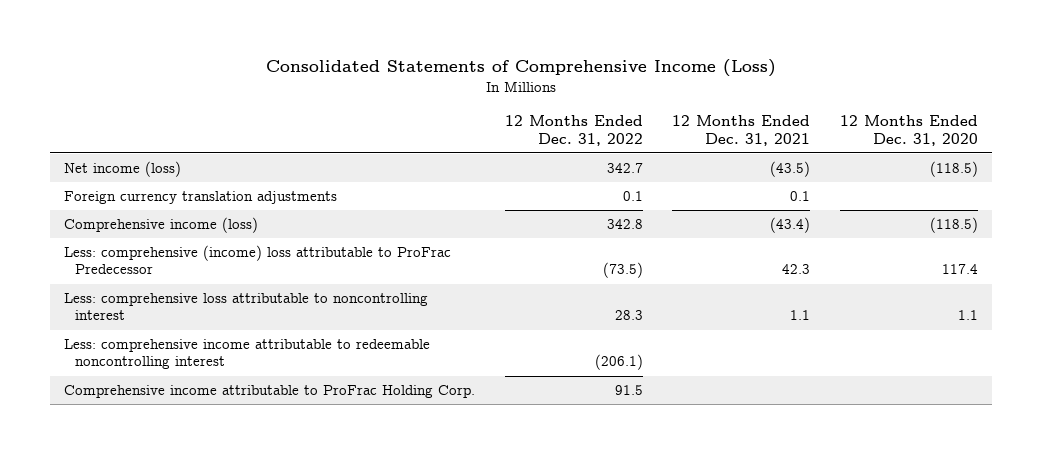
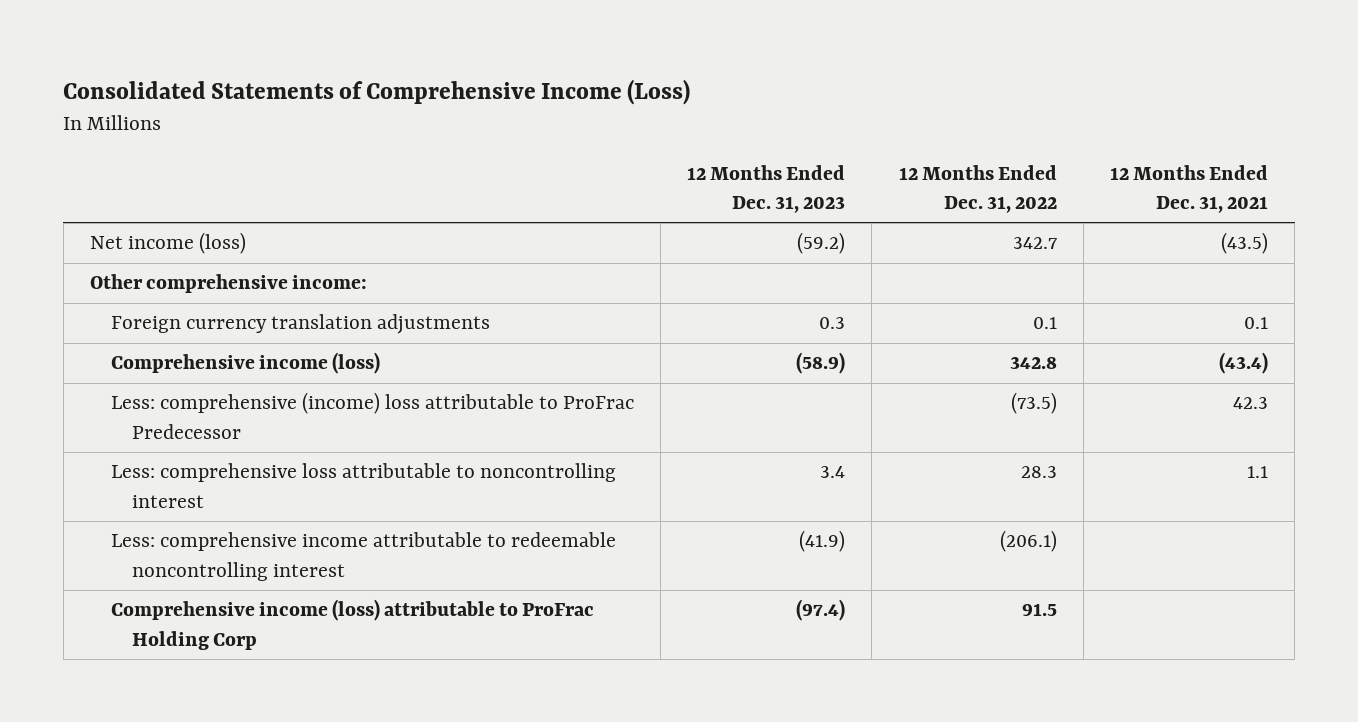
- | 12 Months Ended Dec. 31, 2022 | 12 Months Ended Dec. 31, 2021 | 12 Months Ended Dec. 31, 2020
+ | 12 Months Ended Dec. 31, 2023 | 12 Months Ended Dec. 31, 2022 | 12 Months Ended Dec. 31, 2021
+ Other comprehensive income:
- Comprehensive income attributable to ProFrac Holding Corp. | 91.5 | |
+ Comprehensive income (loss) attributable to ProFrac Holding Corp | (97.4) | 91.5 |

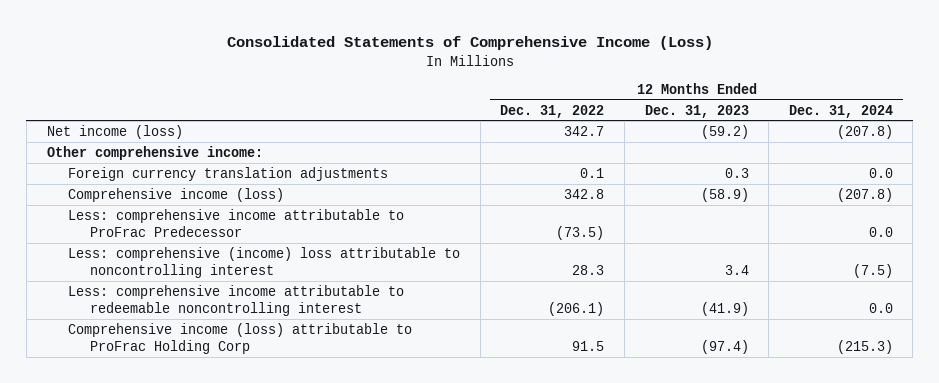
- | 12 Months Ended Dec. 31, 2023 | 12 Months Ended Dec. 31, 2022 | 12 Months Ended Dec. 31, 2021
+ | 12 Months Ended Dec. 31, 2022 | 12 Months Ended Dec. 31, 2023 | 12 Months Ended Dec. 31, 2024
- Less: comprehensive (income) loss attributable to ProFrac Predecessor | | (73.5) | 42.3
- Less: comprehensive loss attributable to noncontrolling interest | 3.4 | 28.3 | 1.1
+ Less: comprehensive income attributable to ProFrac Predecessor | (73.5) | | 0.0
+ Less: comprehensive (income) loss attributable to noncontrolling interest | 28.3 | 3.4 | (7.5)

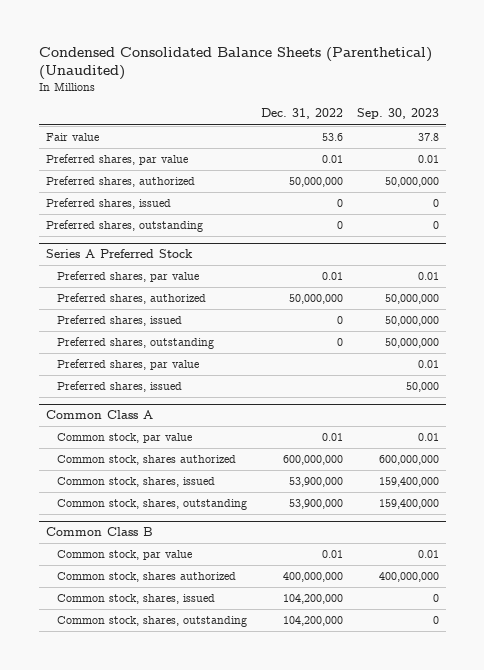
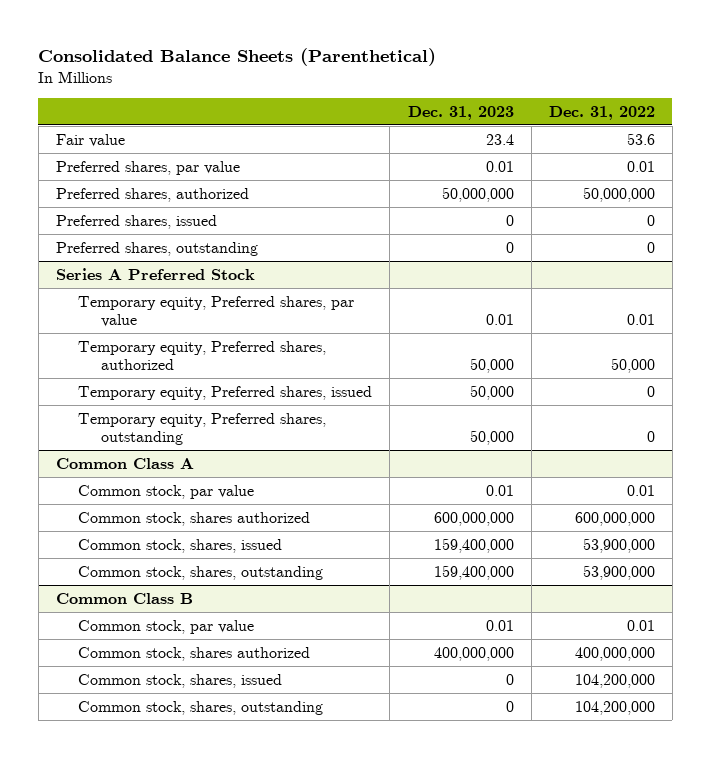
- Condensed Consolidated Balance Sheets (Parenthetical) (Unaudited)
+ Consolidated Balance Sheets (Parenthetical)
- | Dec. 31, 2022 | Sep. 30, 2023
+ | Dec. 31, 2023 | Dec. 31, 2022
@ Series A Preferred Stock
- Preferred shares, par value | 0.01 | 0.01
- Preferred shares, authorized | 50,000,000 | 50,000,000
- Preferred shares, issued | 0 | 50,000,000
- Preferred shares, outstanding | 0 | 50,000,000
- Preferred shares, par value | | 0.01
- Preferred shares, issued | | 50,000
+ Temporary equity, Preferred shares, par value | 0.01 | 0.01
+ Temporary equity, Preferred shares, authorized | 50,000 | 50,000
+ Temporary equity, Preferred shares, issued | 50,000 | 0
+ Temporary equity, Preferred shares, outstanding | 50,000 | 0

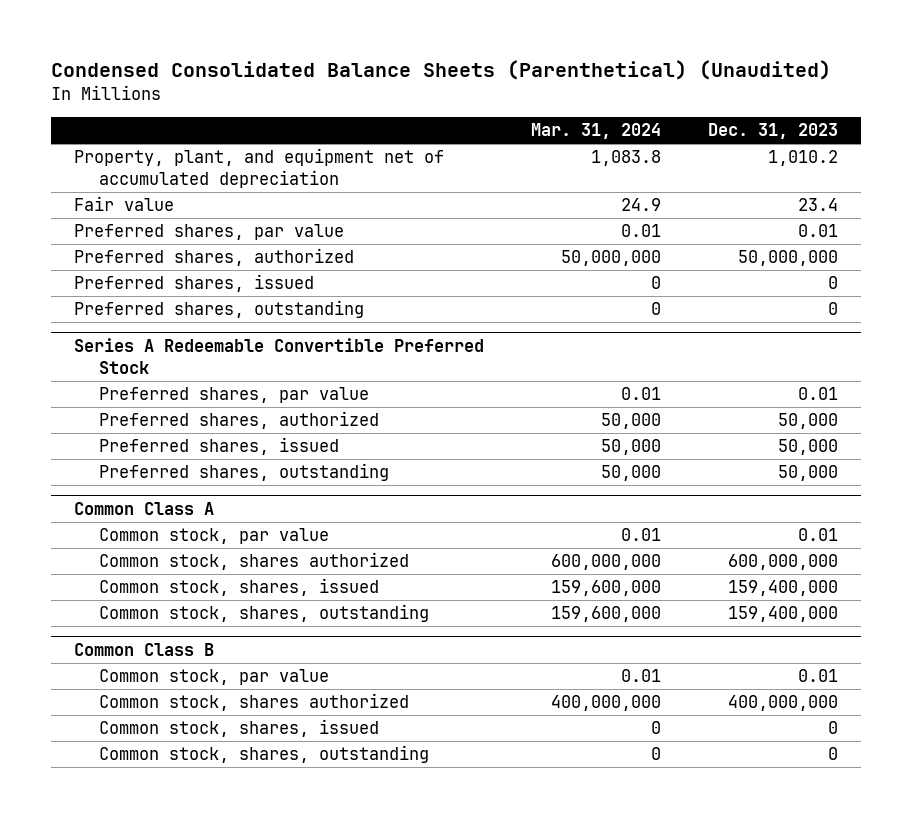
- Consolidated Balance Sheets (Parenthetical)
+ Condensed Consolidated Balance Sheets (Parenthetical) (Unaudited)
- | Dec. 31, 2023 | Dec. 31, 2022
+ | Mar. 31, 2024 | Dec. 31, 2023
+ Property, plant, and equipment net of accumulated depreciation | 1,083.8 | 1,010.2
- Series A Preferred Stock
- Temporary equity, Preferred shares, par value | 0.01 | 0.01
- Temporary equity, Preferred shares, authorized | 50,000 | 50,000
- Temporary equity, Preferred shares, issued | 50,000 | 0
- Temporary equity, Preferred shares, outstanding | 50,000 | 0
+ Series A Redeemable Convertible Preferred Stock
+ Preferred shares, par value | 0.01 | 0.01
+ Preferred shares, authorized | 50,000 | 50,000
+ Preferred shares, issued | 50,000 | 50,000
+ Preferred shares, outstanding | 50,000 | 50,000

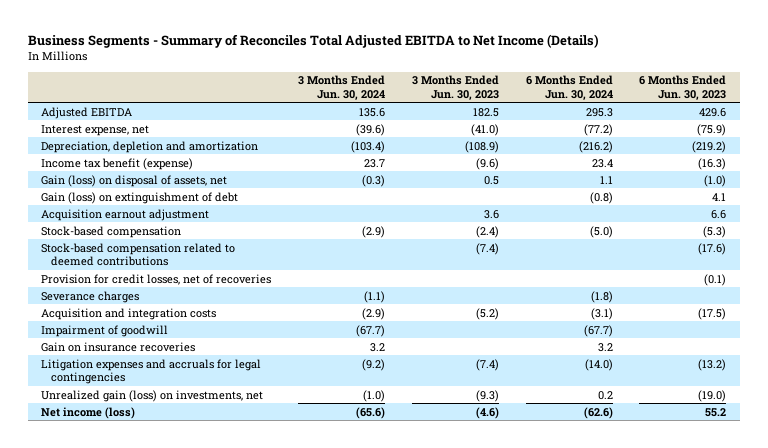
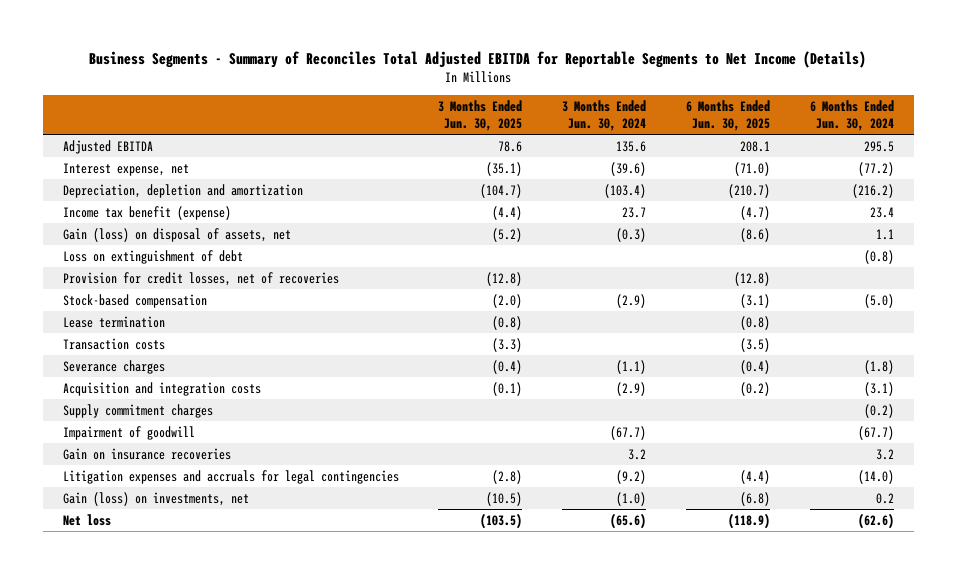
- Business Segments - Summary of Reconciles Total Adjusted EBITDA to Net Income (Details)
+ Business Segments - Summary of Reconciles Total Adjusted EBITDA for Reportable Segments to Net Income (Details)
- | 3 Months Ended Jun. 30, 2024 | 3 Months Ended Jun. 30, 2023 | 6 Months Ended Jun. 30, 2024 | 6 Months Ended Jun. 30, 2023
+ | 3 Months Ended Jun. 30, 2025 | 3 Months Ended Jun. 30, 2024 | 6 Months Ended Jun. 30, 2025 | 6 Months Ended Jun. 30, 2024
- Adjusted EBITDA | 135.6 | 182.5 | 295.3 | 429.6
+ Adjusted EBITDA | 78.6 | 135.6 | 208.1 | 295.5
- Gain (loss) on extinguishment of debt | | | (0.8) | 4.1
- Acquisition earnout adjustment | | 3.6 | | 6.6
- Stock-based compensation related to deemed contributions | | (7.4) | | (17.6)
+ Loss on extinguishment of debt | | | | (0.8)
moved down: Stock-based compensation | (2.0) | (2.9) | (3.1) | (5.0)
+ Lease termination | (0.8) | | (0.8) |
+ Transaction costs | (3.3) | | (3.5) |
+ Supply commitment charges | | | | (0.2)
- Unrealized gain (loss) on investments, net | (1.0) | (9.3) | 0.2 | (19.0)
- Net income (loss) | (65.6) | (4.6) | (62.6) | 55.2
+ Gain (loss) on investments, net | (10.5) | (1.0) | (6.8) | 0.2
+ Net loss | (103.5) | (65.6) | (118.9) | (62.6)

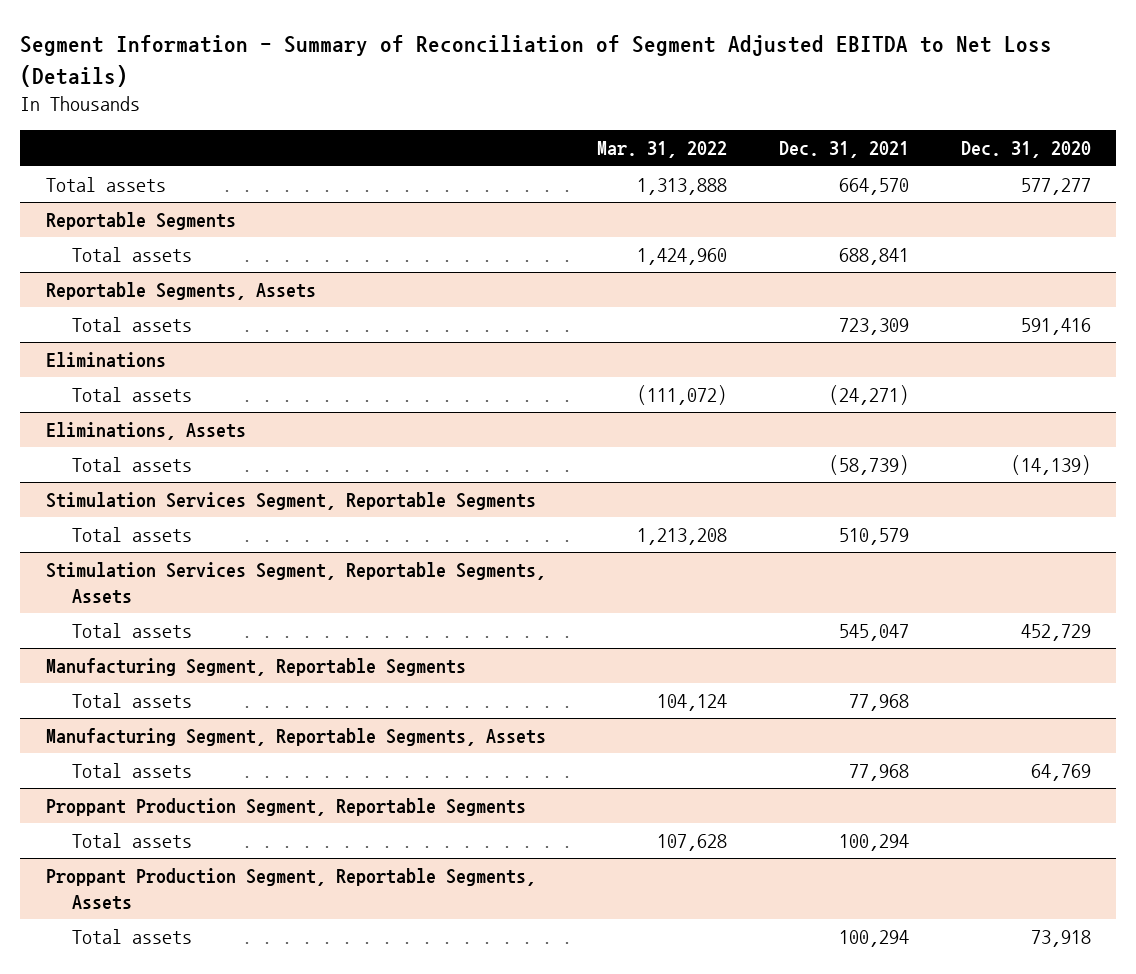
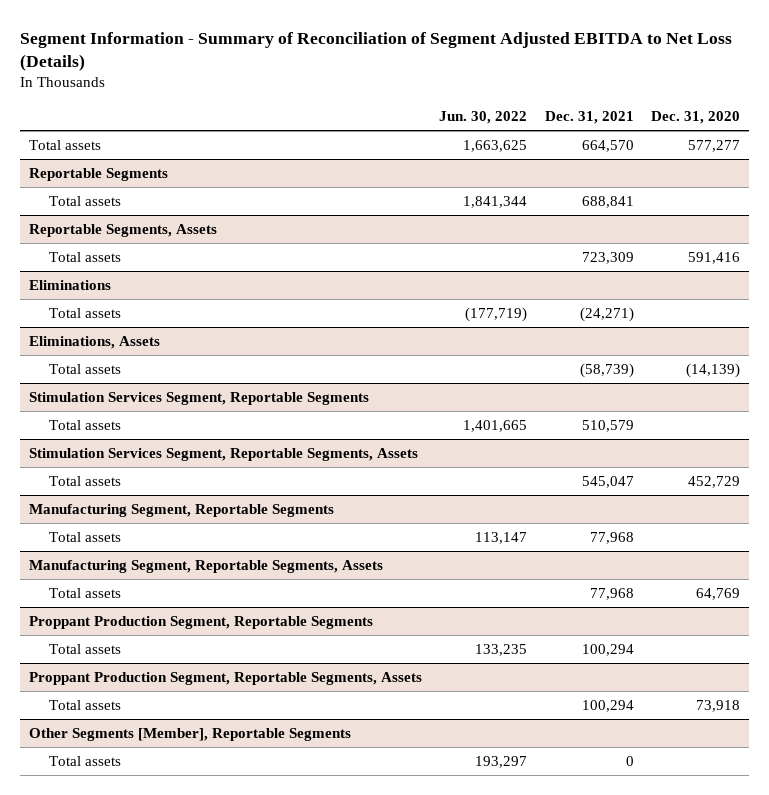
- | Mar. 31, 2022 | Dec. 31, 2021 | Dec. 31, 2020
+ | Jun. 30, 2022 | Dec. 31, 2021 | Dec. 31, 2020
+ Other Segments [Member], Reportable Segments
+ Total assets | 193,297 | 0 |

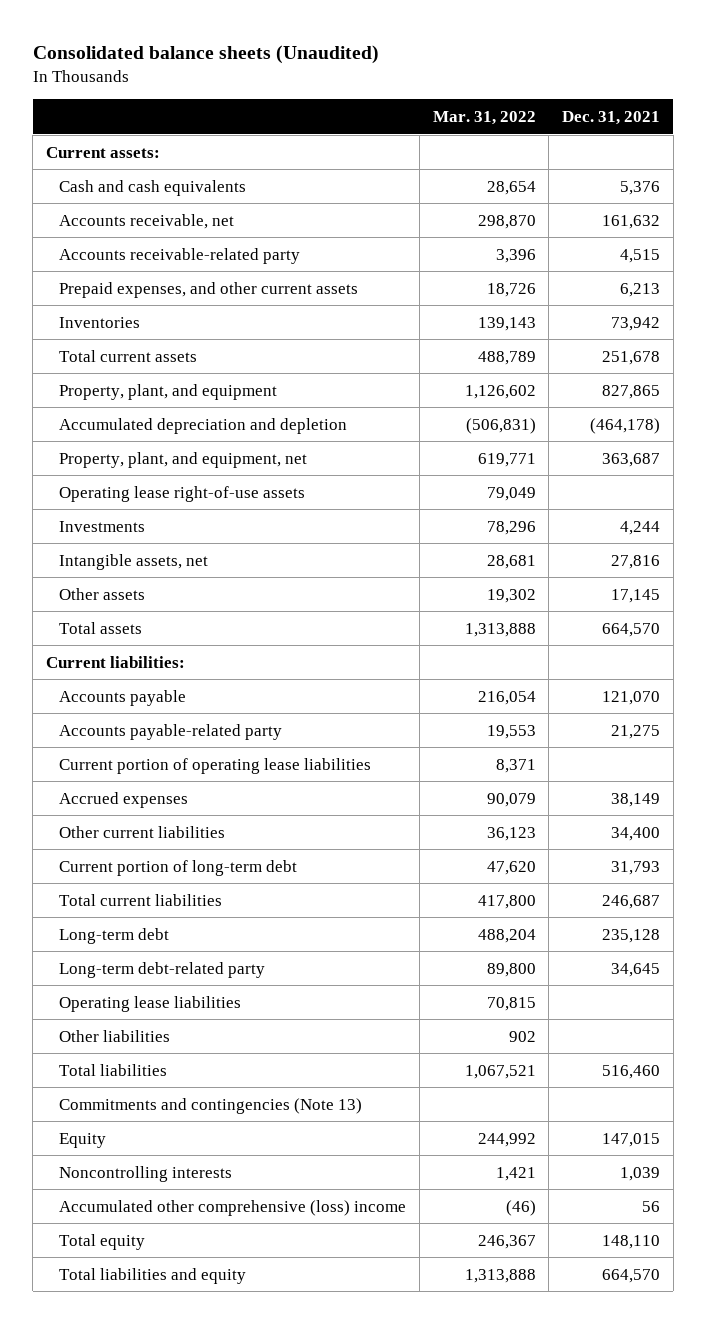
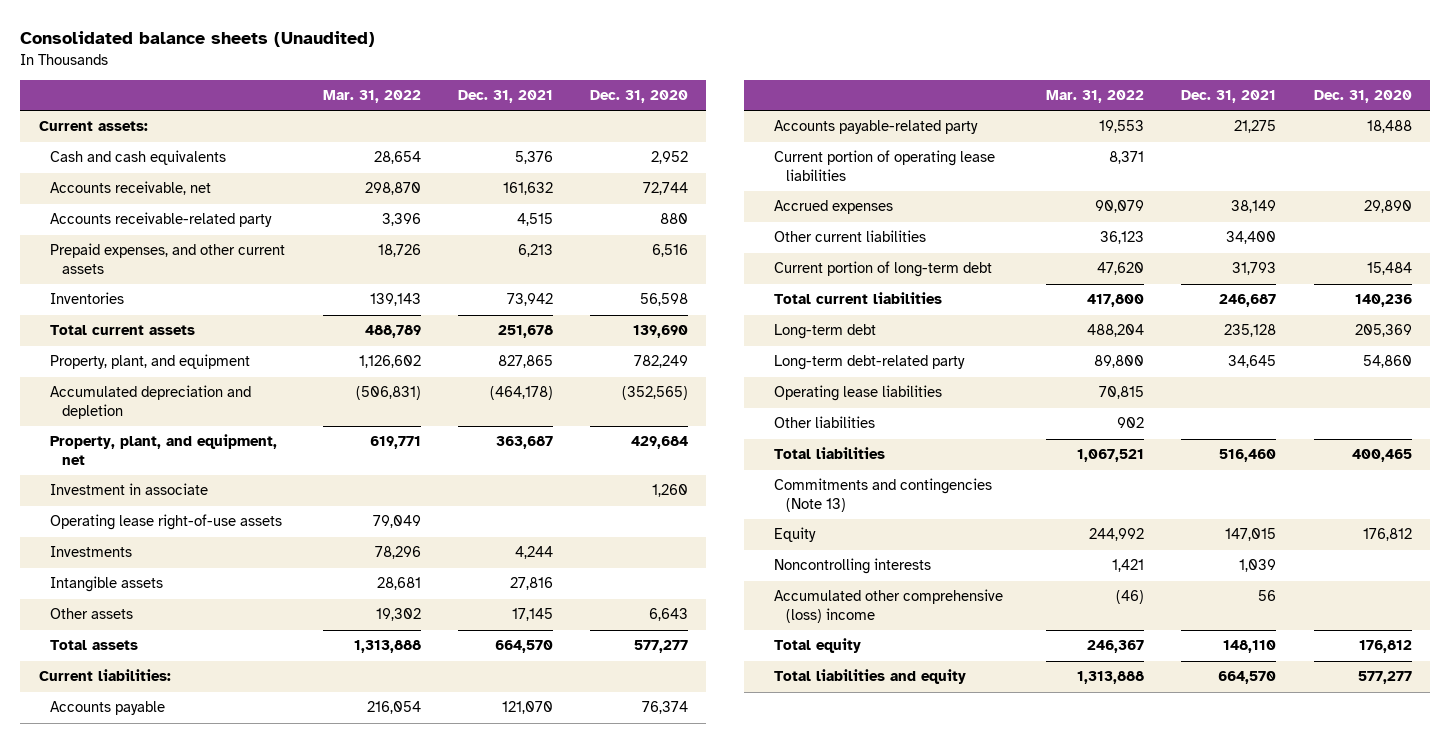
- | Mar. 31, 2022 | Dec. 31, 2021
+ | Mar. 31, 2022 | Dec. 31, 2021 | Dec. 31, 2020
+ Investment in associate | | | 1,260
- Intangible assets, net | 28,681 | 27,816
+ Intangible assets | 28,681 | 27,816 |

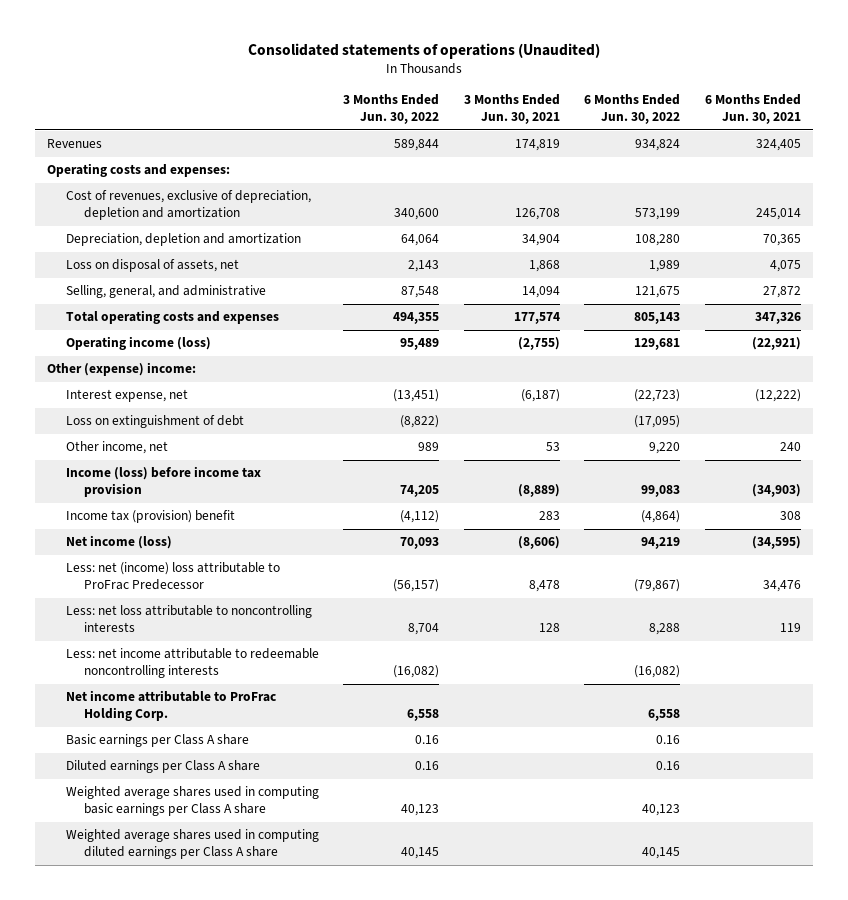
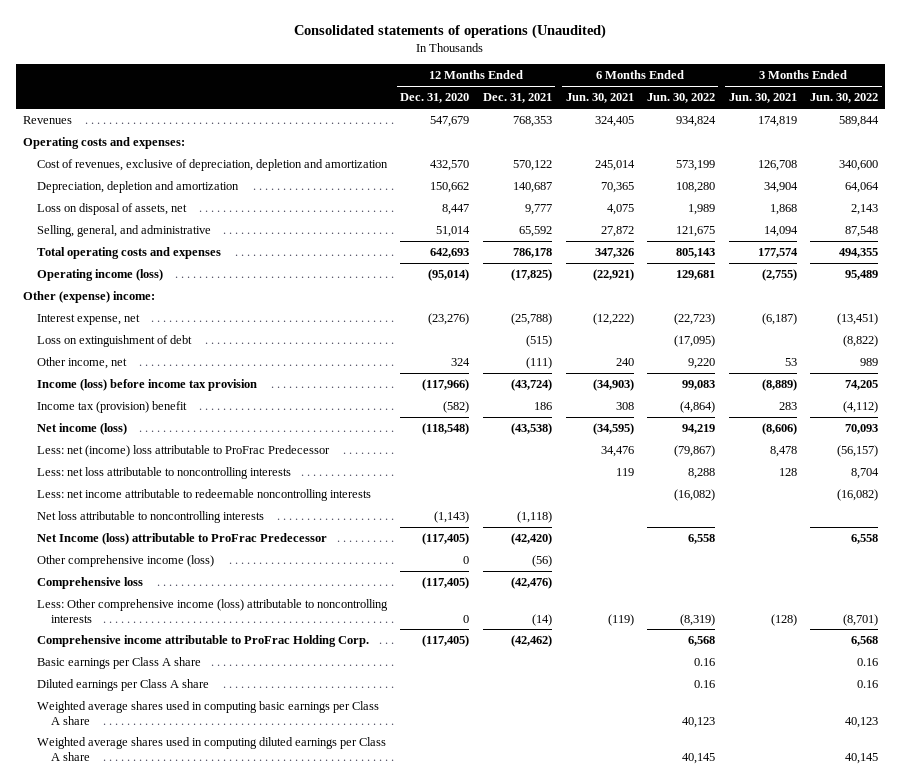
- | 3 Months Ended Jun. 30, 2022 | 3 Months Ended Jun. 30, 2021 | 6 Months Ended Jun. 30, 2022 | 6 Months Ended Jun. 30, 2021
+ | 12 Months Ended Dec. 31, 2020 | 12 Months Ended Dec. 31, 2021 | 6 Months Ended Jun. 30, 2021 | 6 Months Ended Jun. 30, 2022 | 3 Months Ended Jun. 30, 2021 | 3 Months Ended Jun. 30, 2022
- Net income attributable to ProFrac Holding Corp. | 6,558 | | 6,558 |
+ Net loss attributable to noncontrolling interests | (1,143) | (1,118) | | | |
+ Net Income (loss) attributable to ProFrac Predecessor | (117,405) | (42,420) | | 6,558 | | 6,558
+ Other comprehensive income (loss) | 0 | (56) | | | |
+ Comprehensive loss | (117,405) | (42,476) | | | |
+ Less: Other comprehensive income (loss) attributable to noncontrolling interests | 0 | (14) | (119) | (8,319) | (128) | (8,701)
+ Comprehensive income attributable to ProFrac Holding Corp. | (117,405) | (42,462) | | 6,568 | | 6,568

